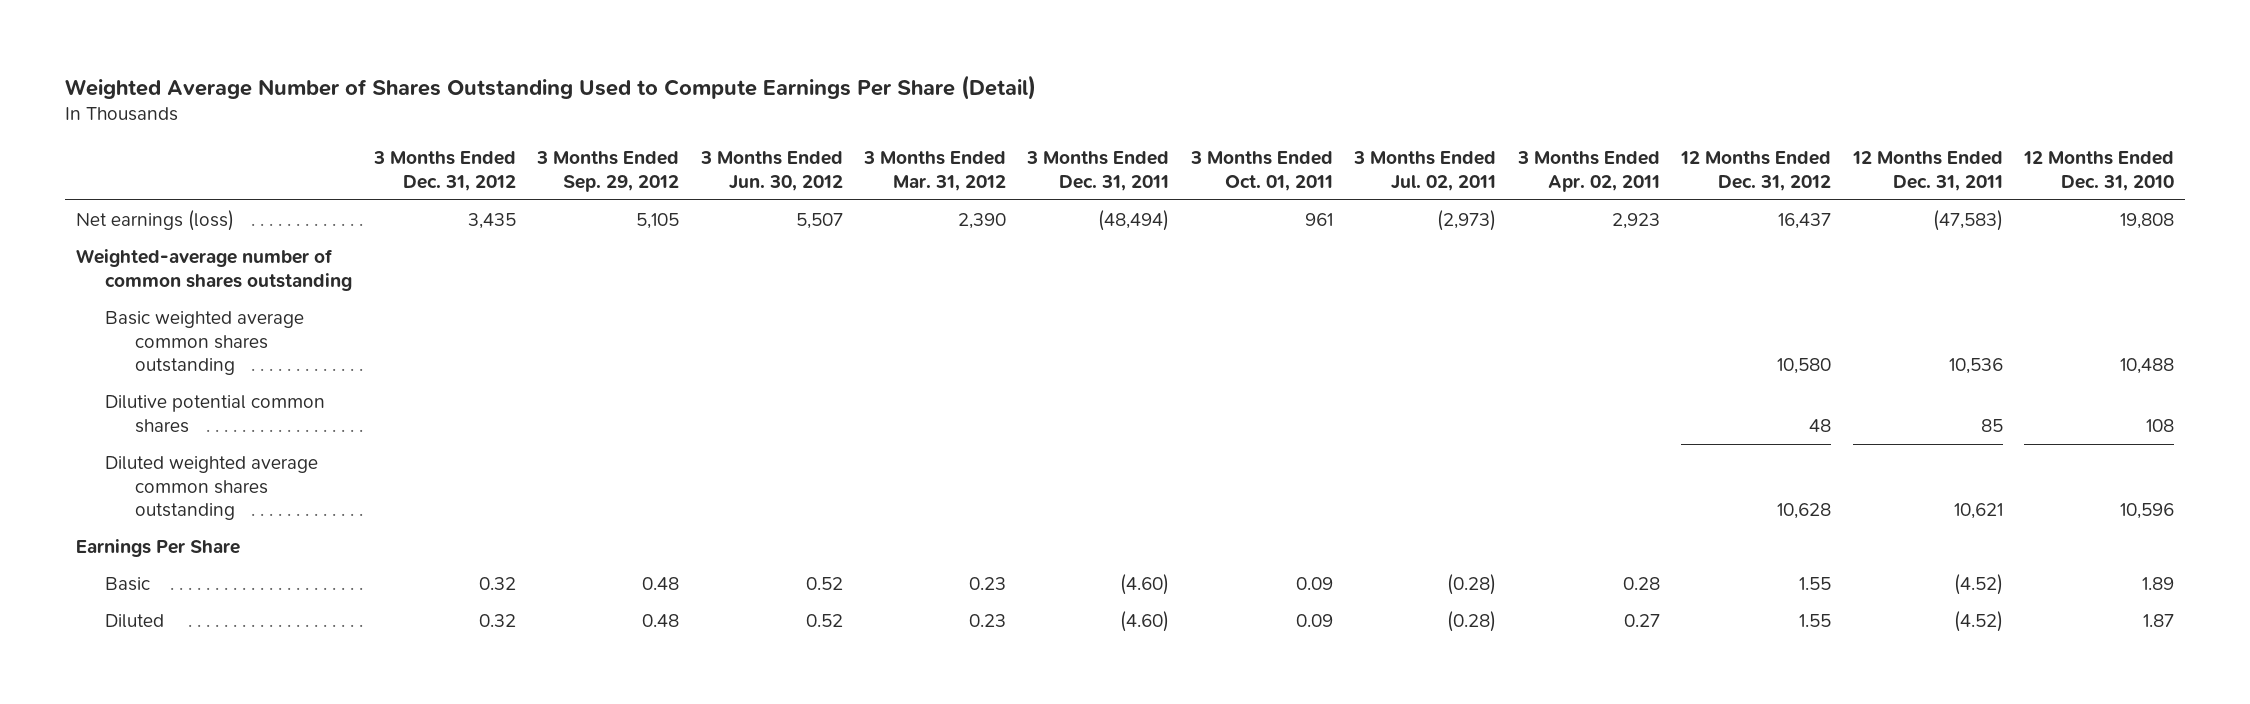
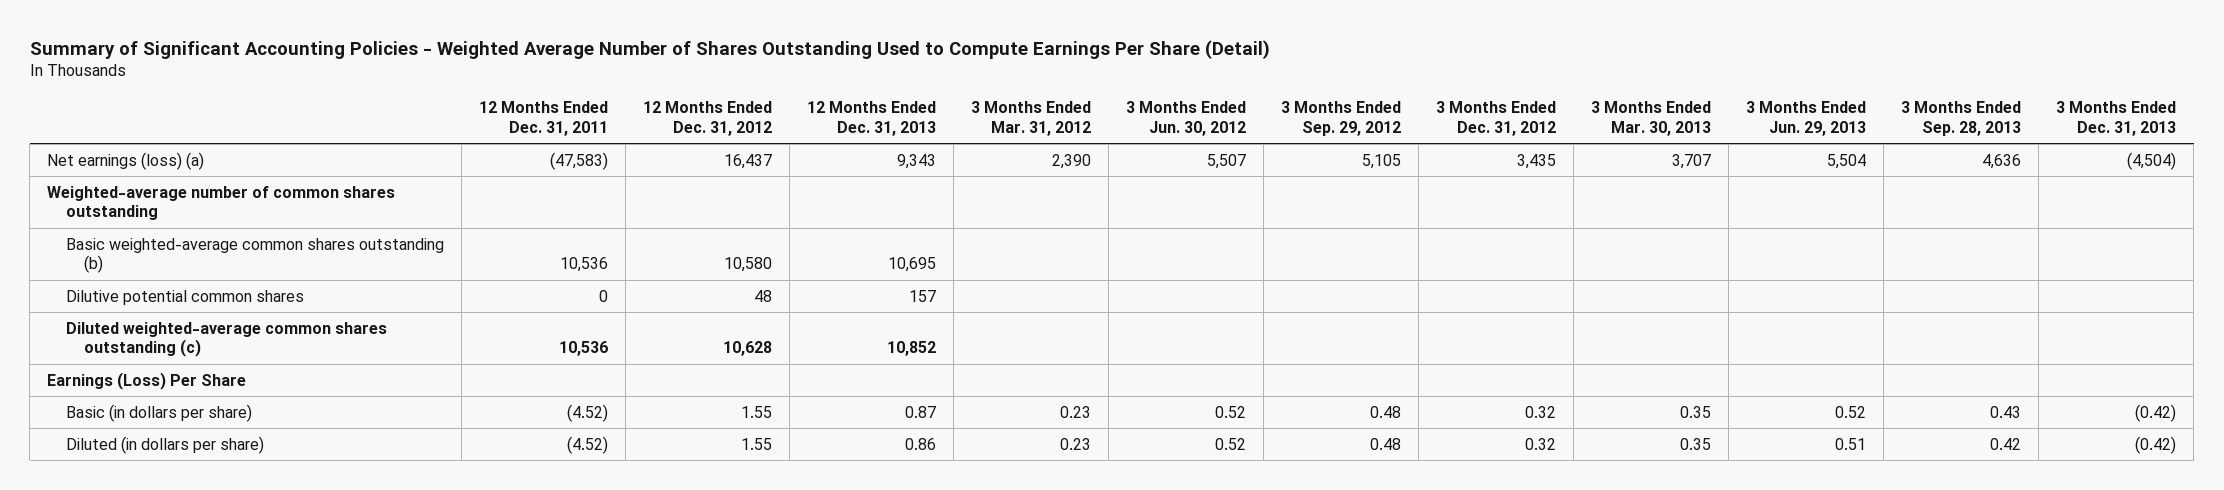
- Weighted Average Number of Shares Outstanding Used to Compute Earnings Per Share (Detail)
+ Summary of Significant Accounting Policies - Weighted Average Number of Shares Outstanding Used to Compute Earnings Per Share (Detail)
- | 3 Months Ended Dec. 31, 2012 | 3 Months Ended Sep. 29, 2012 | 3 Months Ended Jun. 30, 2012 | 3 Months Ended Mar. 31, 2012 | 3 Months Ended Dec. 31, 2011 | 3 Months Ended Oct. 01, 2011 | 3 Months Ended Jul. 02, 2011 | 3 Months Ended Apr. 02, 2011 | 12 Months Ended Dec. 31, 2012 | 12 Months Ended Dec. 31, 2011 | 12 Months Ended Dec. 31, 2010
+ | 12 Months Ended Dec. 31, 2011 | 12 Months Ended Dec. 31, 2012 | 12 Months Ended Dec. 31, 2013 | 3 Months Ended Mar. 31, 2012 | 3 Months Ended Jun. 30, 2012 | 3 Months Ended Sep. 29, 2012 | 3 Months Ended Dec. 31, 2012 | 3 Months Ended Mar. 30, 2013 | 3 Months Ended Jun. 29, 2013 | 3 Months Ended Sep. 28, 2013 | 3 Months Ended Dec. 31, 2013
- Net earnings (loss) | 3,435 | 5,105 | 5,507 | 2,390 | (48,494) | 961 | (2,973) | 2,923 | 16,437 | (47,583) | 19,808
+ Net earnings (loss) (a) | (47,583) | 16,437 | 9,343 | 2,390 | 5,507 | 5,105 | 3,435 | 3,707 | 5,504 | 4,636 | (4,504)
- Basic weighted average common shares outstanding | | | | | | | | | 10,580 | 10,536 | 10,488
- Dilutive potential common shares | | | | | | | | | 48 | 85 | 108
- Diluted weighted average common shares outstanding | | | | | | | | | 10,628 | 10,621 | 10,596
- Earnings Per Share
- Basic | 0.32 | 0.48 | 0.52 | 0.23 | (4.60) | 0.09 | (0.28) | 0.28 | 1.55 | (4.52) | 1.89
- Diluted | 0.32 | 0.48 | 0.52 | 0.23 | (4.60) | 0.09 | (0.28) | 0.27 | 1.55 | (4.52) | 1.87
+ Basic weighted-average common shares outstanding (b) | 10,536 | 10,580 | 10,695 | | | | | | | |
+ Dilutive potential common shares | 0 | 48 | 157 | | | | | | | |
+ Diluted weighted-average common shares outstanding (c) | 10,536 | 10,628 | 10,852 | | | | | | | |
+ Earnings (Loss) Per Share
+ Basic (in dollars per share) | (4.52) | 1.55 | 0.87 | 0.23 | 0.52 | 0.48 | 0.32 | 0.35 | 0.52 | 0.43 | (0.42)
+ Diluted (in dollars per share) | (4.52) | 1.55 | 0.86 | 0.23 | 0.52 | 0.48 | 0.32 | 0.35 | 0.51 | 0.42 | (0.42)

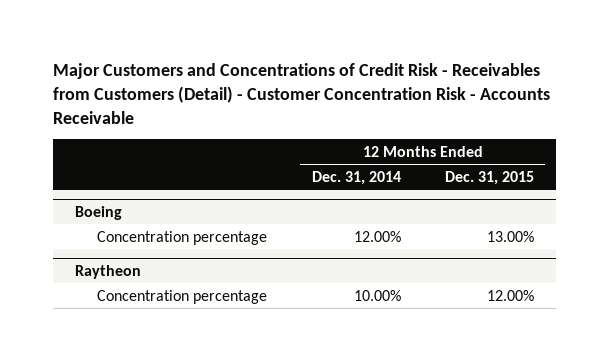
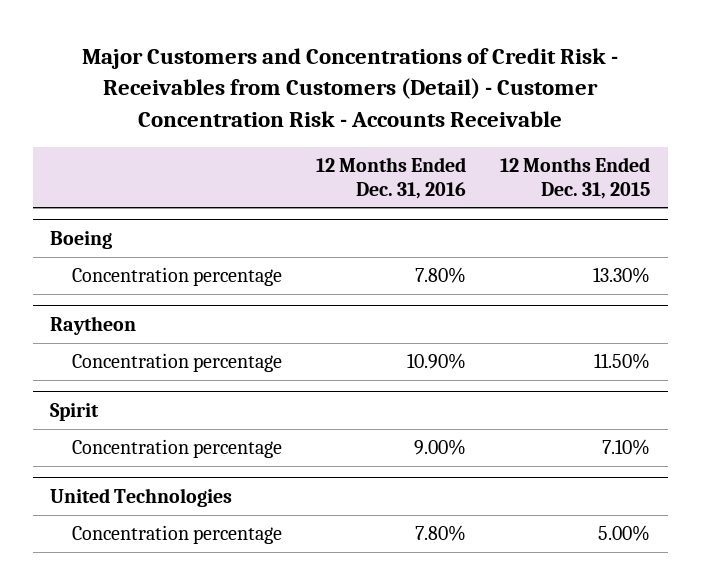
- | 12 Months Ended Dec. 31, 2014 | 12 Months Ended Dec. 31, 2015
+ | 12 Months Ended Dec. 31, 2016 | 12 Months Ended Dec. 31, 2015
@ Boeing
- Concentration percentage | 12.00% | 13.00%
+ Concentration percentage | 7.80% | 13.30%
@ Raytheon
- Concentration percentage | 10.00% | 12.00%
+ Concentration percentage | 10.90% | 11.50%
+ Spirit
+ Concentration percentage | 9.00% | 7.10%
+ United Technologies
+ Concentration percentage | 7.80% | 5.00%

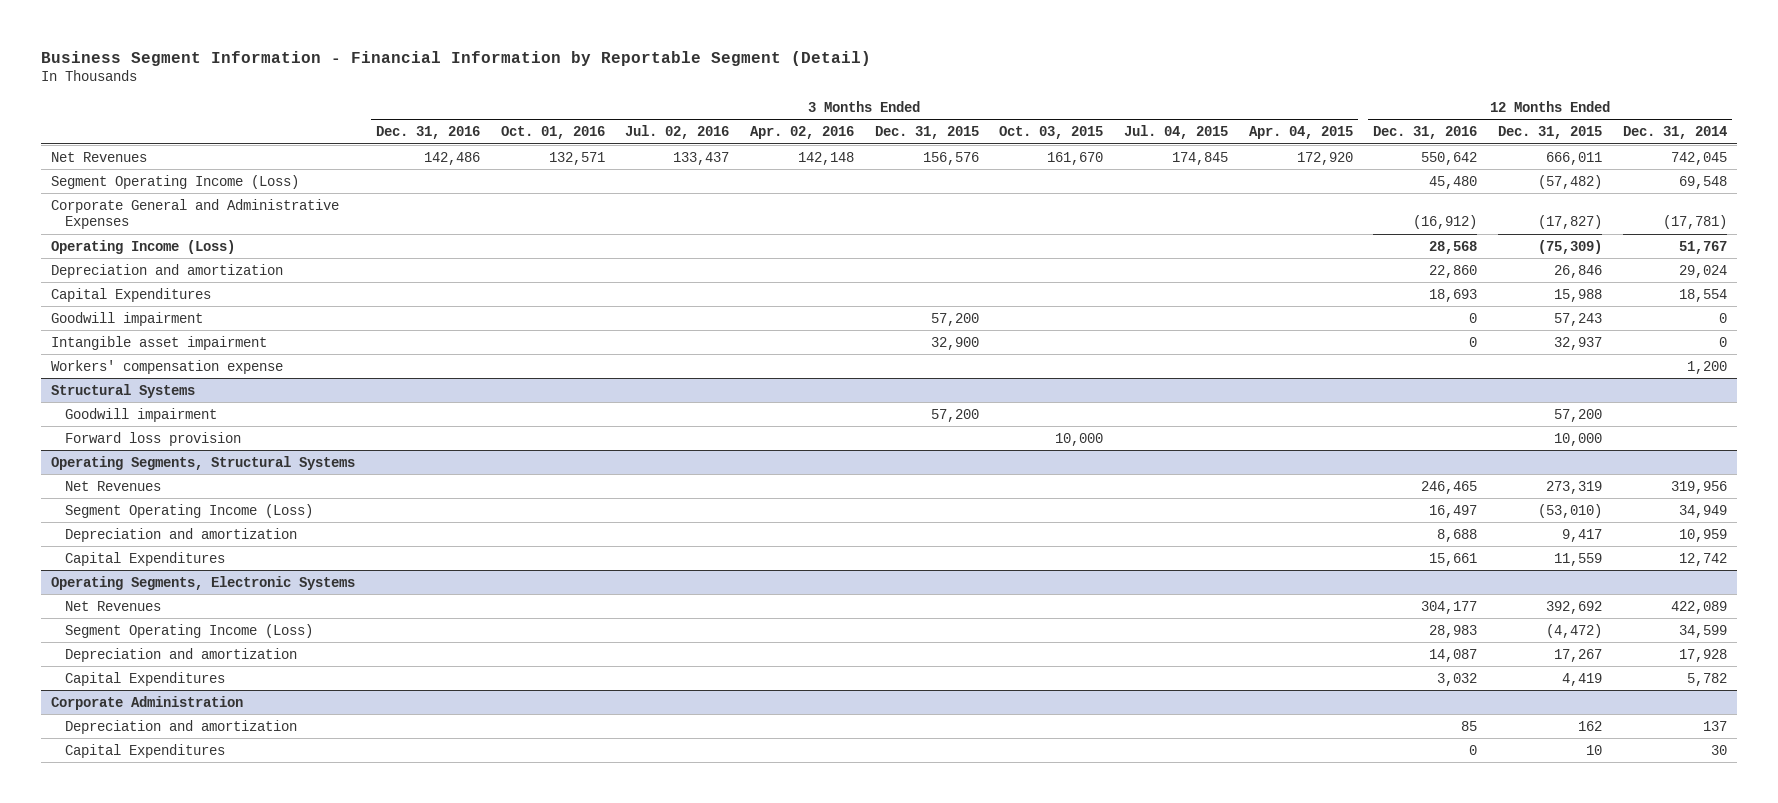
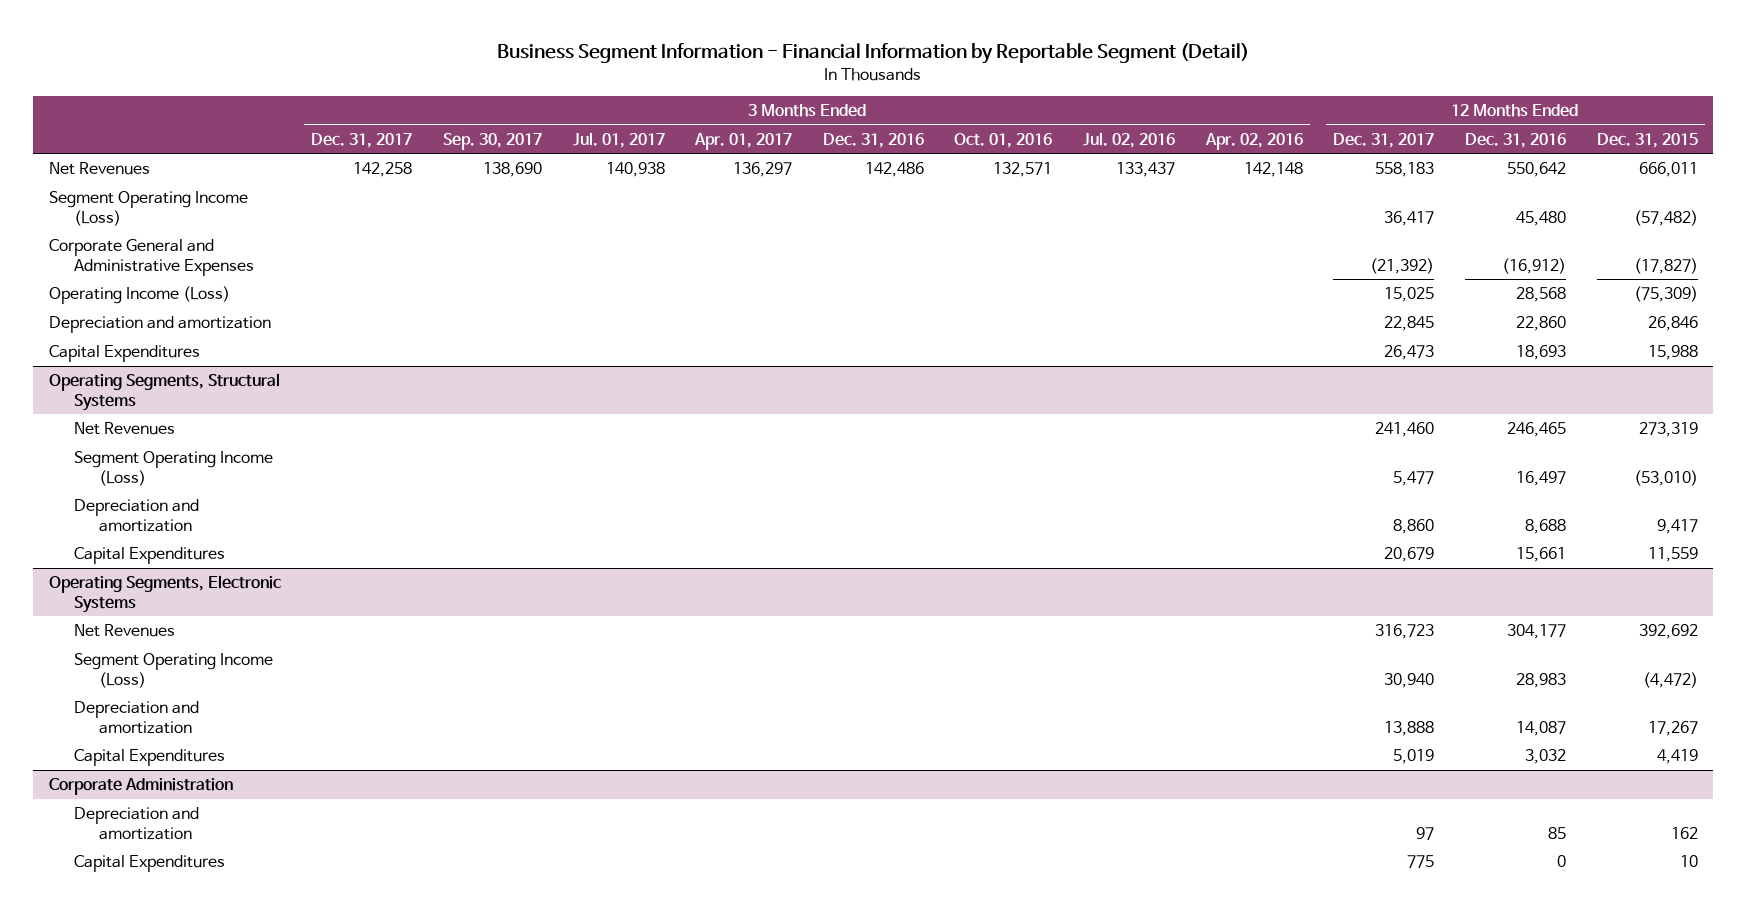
- | 3 Months Ended Dec. 31, 2016 | 3 Months Ended Oct. 01, 2016 | 3 Months Ended Jul. 02, 2016 | 3 Months Ended Apr. 02, 2016 | 3 Months Ended Dec. 31, 2015 | 3 Months Ended Oct. 03, 2015 | 3 Months Ended Jul. 04, 2015 | 3 Months Ended Apr. 04, 2015 | 12 Months Ended Dec. 31, 2016 | 12 Months Ended Dec. 31, 2015 | 12 Months Ended Dec. 31, 2014
+ | 3 Months Ended Dec. 31, 2017 | 3 Months Ended Sep. 30, 2017 | 3 Months Ended Jul. 01, 2017 | 3 Months Ended Apr. 01, 2017 | 3 Months Ended Dec. 31, 2016 | 3 Months Ended Oct. 01, 2016 | 3 Months Ended Jul. 02, 2016 | 3 Months Ended Apr. 02, 2016 | 12 Months Ended Dec. 31, 2017 | 12 Months Ended Dec. 31, 2016 | 12 Months Ended Dec. 31, 2015
- Goodwill impairment | | | | | 57,200 | | | | 0 | 57,243 | 0
- Intangible asset impairment | | | | | 32,900 | | | | 0 | 32,937 | 0
- Workers' compensation expense | | | | | | | | | | | 1,200
- Structural Systems
- Goodwill impairment | | | | | 57,200 | | | | | 57,200 |
- Forward loss provision | | | | | | 10,000 | | | | 10,000 |

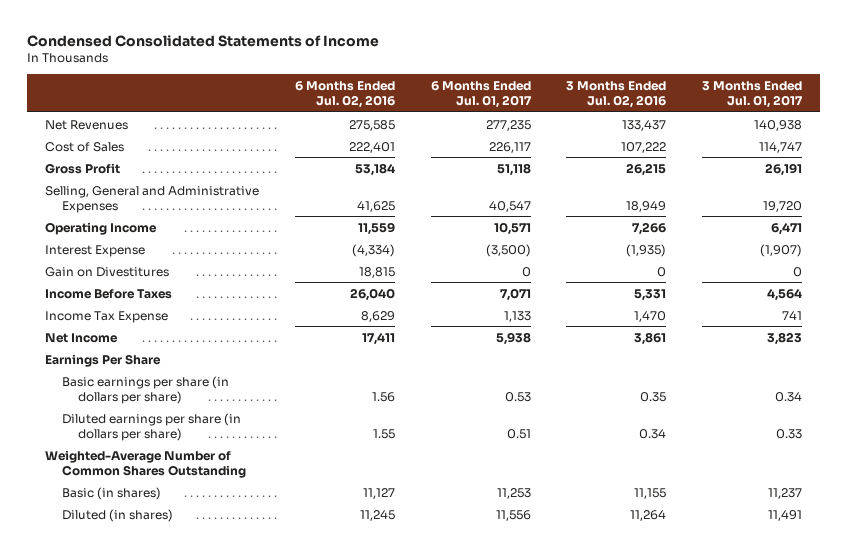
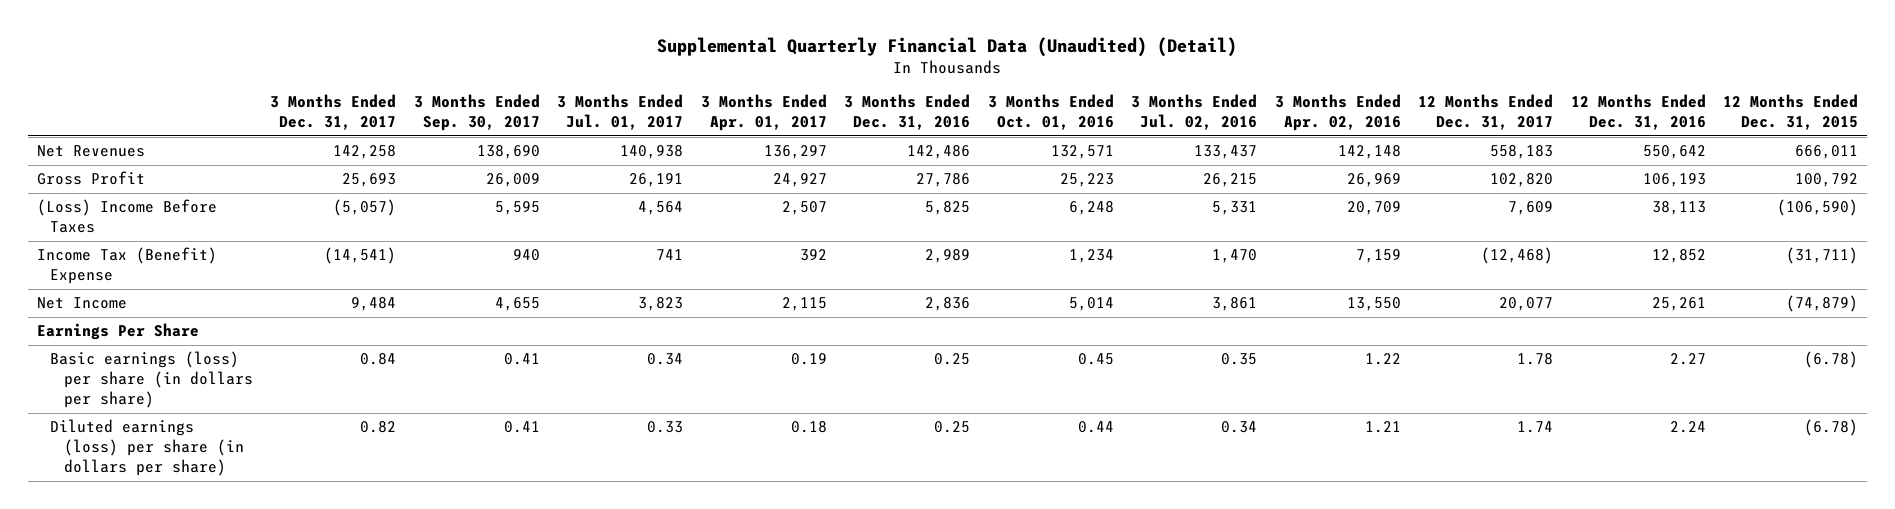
- Condensed Consolidated Statements of Income
+ Supplemental Quarterly Financial Data (Unaudited) (Detail)
- | 6 Months Ended Jul. 02, 2016 | 6 Months Ended Jul. 01, 2017 | 3 Months Ended Jul. 02, 2016 | 3 Months Ended Jul. 01, 2017
+ | 3 Months Ended Dec. 31, 2017 | 3 Months Ended Sep. 30, 2017 | 3 Months Ended Jul. 01, 2017 | 3 Months Ended Apr. 01, 2017 | 3 Months Ended Dec. 31, 2016 | 3 Months Ended Oct. 01, 2016 | 3 Months Ended Jul. 02, 2016 | 3 Months Ended Apr. 02, 2016 | 12 Months Ended Dec. 31, 2017 | 12 Months Ended Dec. 31, 2016 | 12 Months Ended Dec. 31, 2015
- Cost of Sales | 222,401 | 226,117 | 107,222 | 114,747
- Selling, General and Administrative Expenses | 41,625 | 40,547 | 18,949 | 19,720
- Operating Income | 11,559 | 10,571 | 7,266 | 6,471
- Interest Expense | (4,334) | (3,500) | (1,935) | (1,907)
- Gain on Divestitures | 18,815 | 0 | 0 | 0
- Income Before Taxes | 26,040 | 7,071 | 5,331 | 4,564
- Income Tax Expense | 8,629 | 1,133 | 1,470 | 741
+ (Loss) Income Before Taxes | (5,057) | 5,595 | 4,564 | 2,507 | 5,825 | 6,248 | 5,331 | 20,709 | 7,609 | 38,113 | (106,590)
+ Income Tax (Benefit) Expense | (14,541) | 940 | 741 | 392 | 2,989 | 1,234 | 1,470 | 7,159 | (12,468) | 12,852 | (31,711)
- Basic earnings per share (in dollars per share) | 1.56 | 0.53 | 0.35 | 0.34
- Diluted earnings per share (in dollars per share) | 1.55 | 0.51 | 0.34 | 0.33
- Weighted-Average Number of Common Shares Outstanding
- Basic (in shares) | 11,127 | 11,253 | 11,155 | 11,237
- Diluted (in shares) | 11,245 | 11,556 | 11,264 | 11,491
+ Basic earnings (loss) per share (in dollars per share) | 0.84 | 0.41 | 0.34 | 0.19 | 0.25 | 0.45 | 0.35 | 1.22 | 1.78 | 2.27 | (6.78)
+ Diluted earnings (loss) per share (in dollars per share) | 0.82 | 0.41 | 0.33 | 0.18 | 0.25 | 0.44 | 0.34 | 1.21 | 1.74 | 2.24 | (6.78)

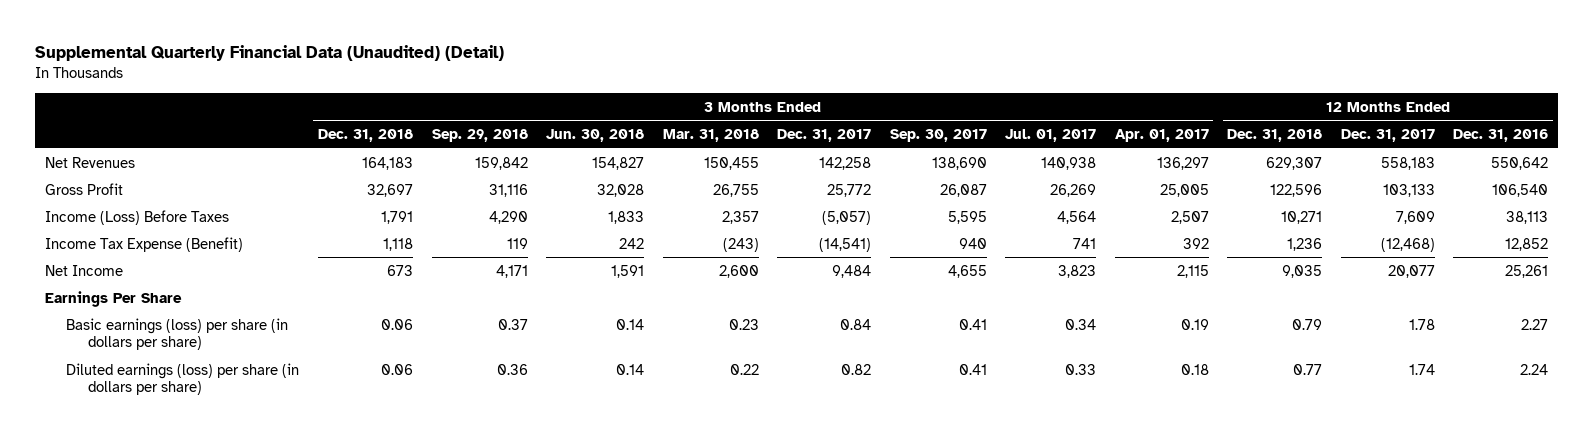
- | 3 Months Ended Dec. 31, 2017 | 3 Months Ended Sep. 30, 2017 | 3 Months Ended Jul. 01, 2017 | 3 Months Ended Apr. 01, 2017 | 3 Months Ended Dec. 31, 2016 | 3 Months Ended Oct. 01, 2016 | 3 Months Ended Jul. 02, 2016 | 3 Months Ended Apr. 02, 2016 | 12 Months Ended Dec. 31, 2017 | 12 Months Ended Dec. 31, 2016 | 12 Months Ended Dec. 31, 2015
+ | 3 Months Ended Dec. 31, 2018 | 3 Months Ended Sep. 29, 2018 | 3 Months Ended Jun. 30, 2018 | 3 Months Ended Mar. 31, 2018 | 3 Months Ended Dec. 31, 2017 | 3 Months Ended Sep. 30, 2017 | 3 Months Ended Jul. 01, 2017 | 3 Months Ended Apr. 01, 2017 | 12 Months Ended Dec. 31, 2018 | 12 Months Ended Dec. 31, 2017 | 12 Months Ended Dec. 31, 2016
- Gross Profit | 25,693 | 26,009 | 26,191 | 24,927 | 27,786 | 25,223 | 26,215 | 26,969 | 102,820 | 106,193 | 100,792
- (Loss) Income Before Taxes | (5,057) | 5,595 | 4,564 | 2,507 | 5,825 | 6,248 | 5,331 | 20,709 | 7,609 | 38,113 | (106,590)
- Income Tax (Benefit) Expense | (14,541) | 940 | 741 | 392 | 2,989 | 1,234 | 1,470 | 7,159 | (12,468) | 12,852 | (31,711)
+ Gross Profit | 32,697 | 31,116 | 32,028 | 26,755 | 25,772 | 26,087 | 26,269 | 25,005 | 122,596 | 103,133 | 106,540
+ Income (Loss) Before Taxes | 1,791 | 4,290 | 1,833 | 2,357 | (5,057) | 5,595 | 4,564 | 2,507 | 10,271 | 7,609 | 38,113
+ Income Tax Expense (Benefit) | 1,118 | 119 | 242 | (243) | (14,541) | 940 | 741 | 392 | 1,236 | (12,468) | 12,852

